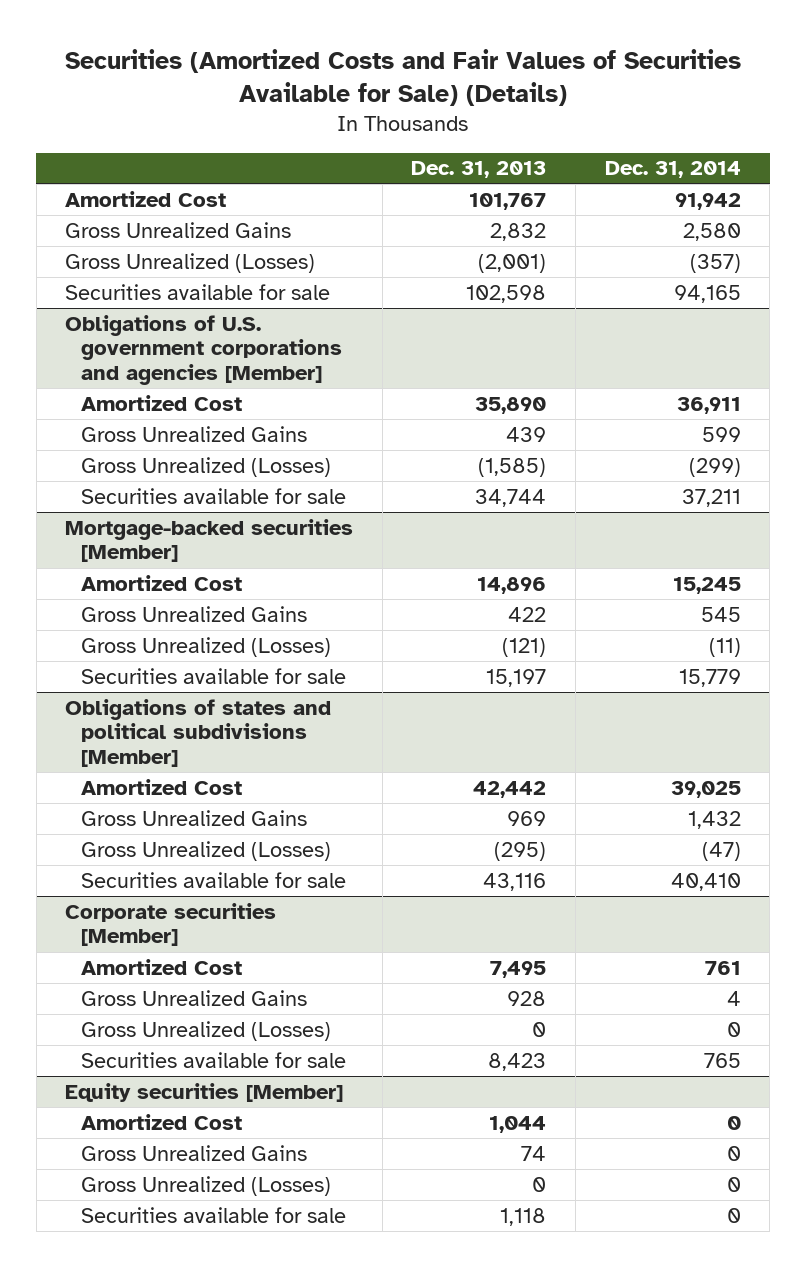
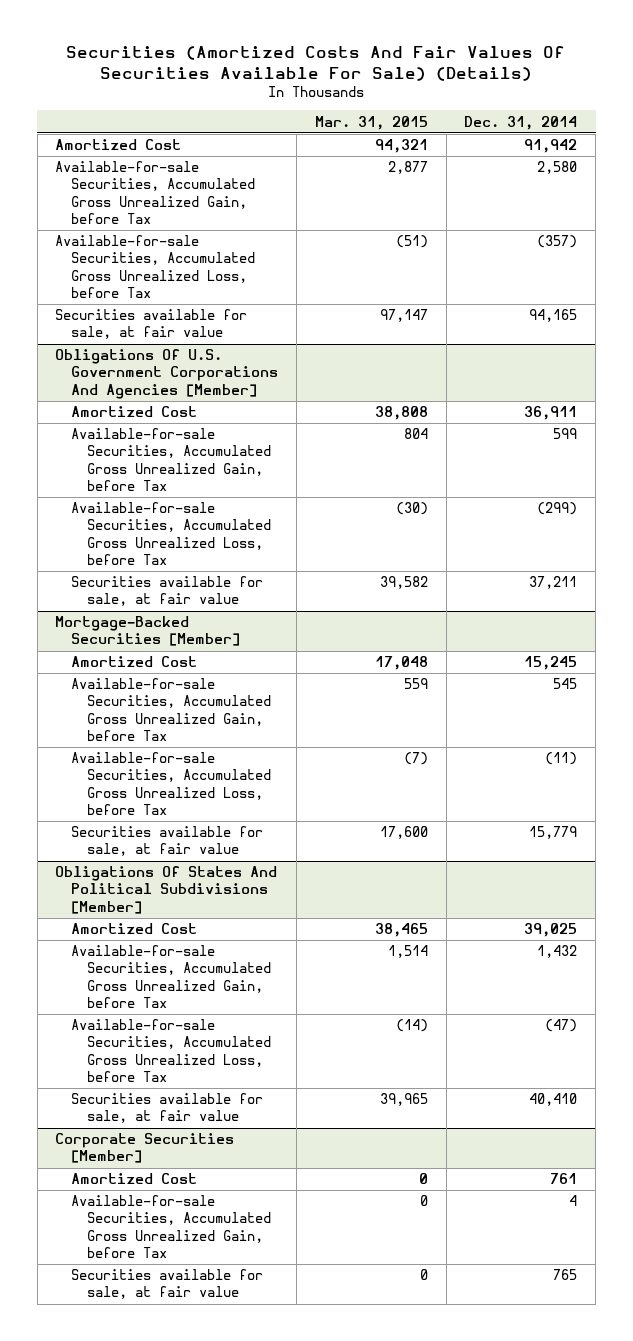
- Securities (Amortized Costs and Fair Values of Securities Available for Sale) (Details)
+ Securities (Amortized Costs And Fair Values Of Securities Available For Sale) (Details)
- | Dec. 31, 2013 | Dec. 31, 2014
+ | Mar. 31, 2015 | Dec. 31, 2014
- Gross Unrealized Gains | 2,832 | 2,580
- Gross Unrealized (Losses) | (2,001) | (357)
- Securities available for sale | 102,598 | 94,165
- Obligations of U.S. government corporations and agencies [Member]
+ Available-for-sale Securities, Accumulated Gross Unrealized Gain, before Tax | 2,877 | 2,580
+ Available-for-sale Securities, Accumulated Gross Unrealized Loss, before Tax | (51) | (357)
+ Securities available for sale, at fair value | 97,147 | 94,165
+ Obligations Of U.S. Government Corporations And Agencies [Member]
- Gross Unrealized Gains | 439 | 599
- Gross Unrealized (Losses) | (1,585) | (299)
- Securities available for sale | 34,744 | 37,211
- Mortgage-backed securities [Member]
+ Available-for-sale Securities, Accumulated Gross Unrealized Gain, before Tax | 804 | 599
+ Available-for-sale Securities, Accumulated Gross Unrealized Loss, before Tax | (30) | (299)
+ Securities available for sale, at fair value | 39,582 | 37,211
+ Mortgage-Backed Securities [Member]
- Gross Unrealized Gains | 422 | 545
- Gross Unrealized (Losses) | (121) | (11)
- Securities available for sale | 15,197 | 15,779
- Obligations of states and political subdivisions [Member]
+ Available-for-sale Securities, Accumulated Gross Unrealized Gain, before Tax | 559 | 545
+ Available-for-sale Securities, Accumulated Gross Unrealized Loss, before Tax | (7) | (11)
+ Securities available for sale, at fair value | 17,600 | 15,779
+ Obligations Of States And Political Subdivisions [Member]
- Gross Unrealized Gains | 969 | 1,432
- Gross Unrealized (Losses) | (295) | (47)
- Securities available for sale | 43,116 | 40,410
- Corporate securities [Member]
+ Available-for-sale Securities, Accumulated Gross Unrealized Gain, before Tax | 1,514 | 1,432
+ Available-for-sale Securities, Accumulated Gross Unrealized Loss, before Tax | (14) | (47)
+ Securities available for sale, at fair value | 39,965 | 40,410
+ Corporate Securities [Member]
- Gross Unrealized Gains | 928 | 4
- Gross Unrealized (Losses) | 0 | 0
- Securities available for sale | 8,423 | 765
- Equity securities [Member]
- Amortized Cost | 1,044 | 0
- Gross Unrealized Gains | 74 | 0
- Gross Unrealized (Losses) | 0 | 0
- Securities available for sale | 1,118 | 0
+ Available-for-sale Securities, Accumulated Gross Unrealized Gain, before Tax | 0 | 4
+ Securities available for sale, at fair value | 0 | 765

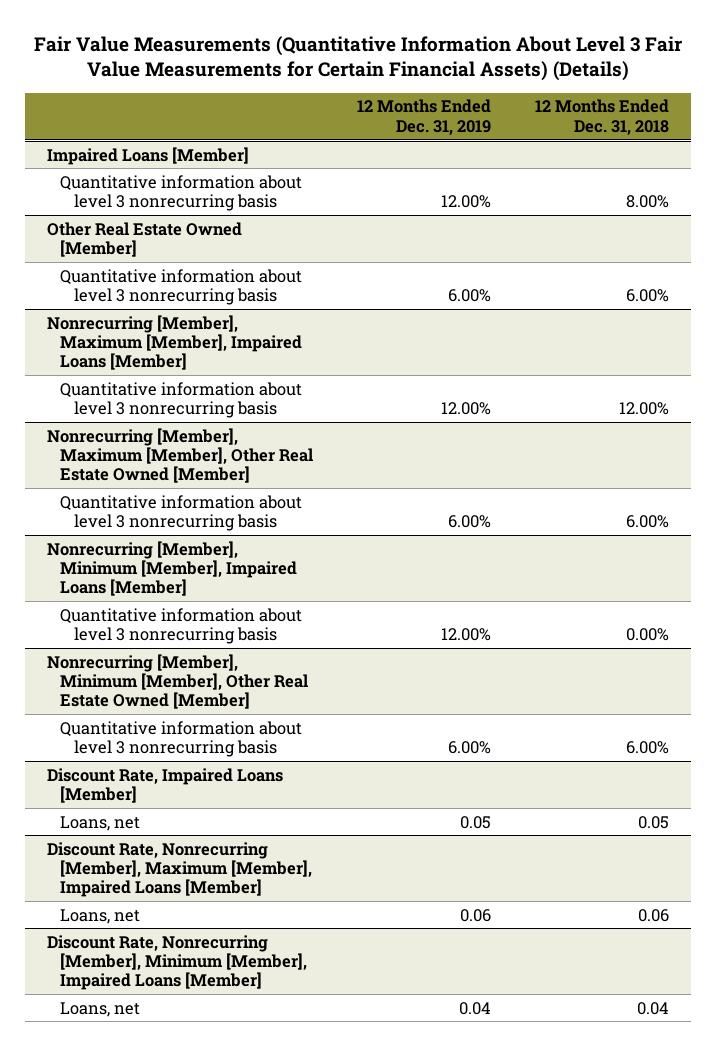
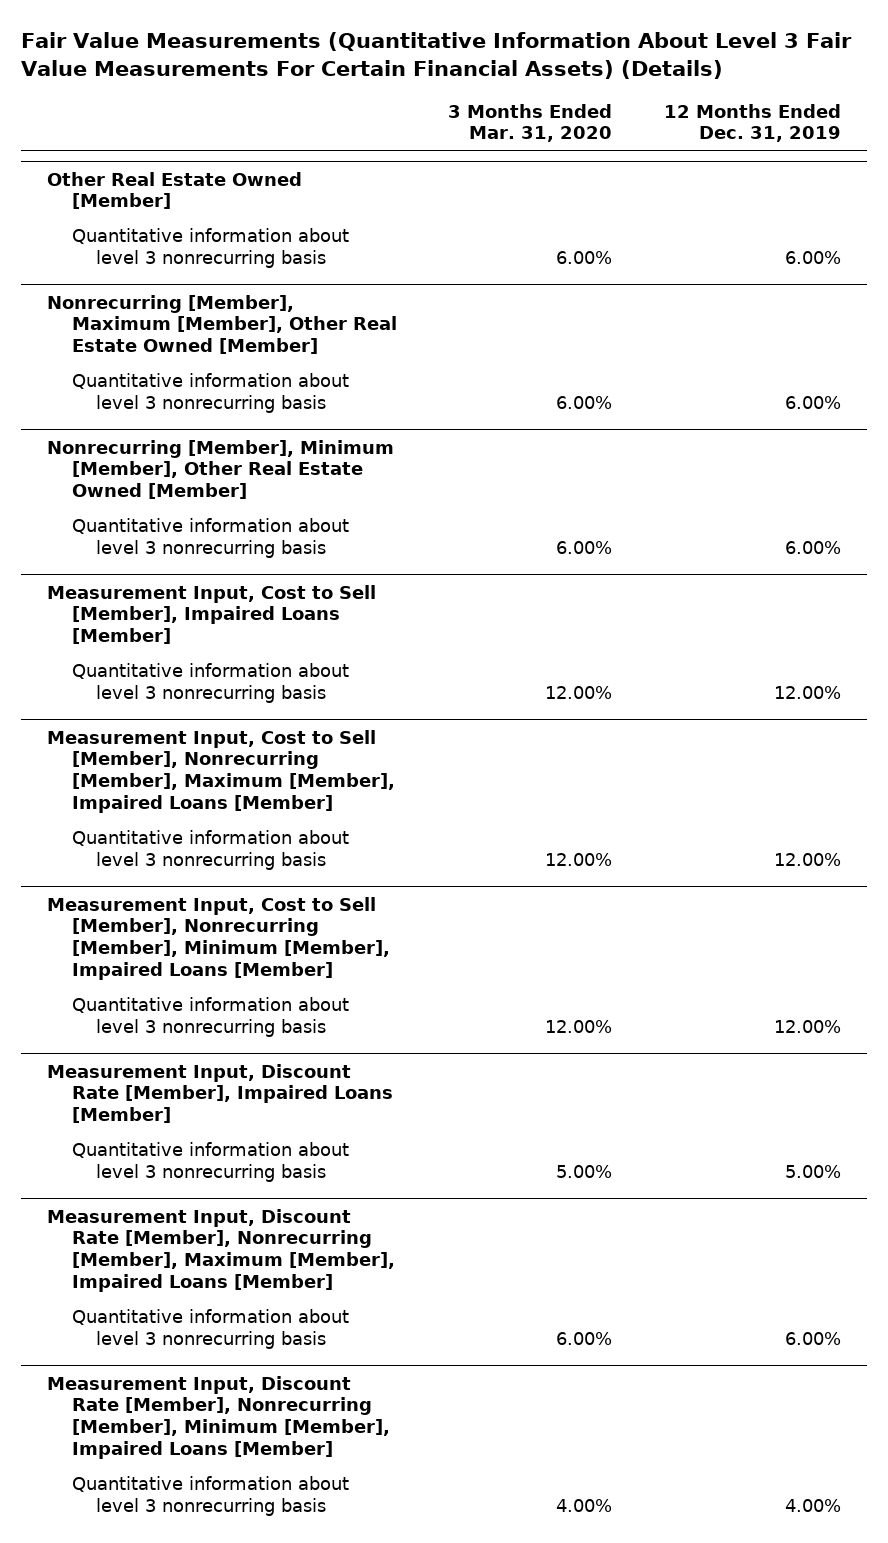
- Fair Value Measurements (Quantitative Information About Level 3 Fair Value Measurements for Certain Financial Assets) (Details)
+ Fair Value Measurements (Quantitative Information About Level 3 Fair Value Measurements For Certain Financial Assets) (Details)
- | 12 Months Ended Dec. 31, 2019 | 12 Months Ended Dec. 31, 2018
+ | 3 Months Ended Mar. 31, 2020 | 12 Months Ended Dec. 31, 2019
- Impaired Loans [Member]
- Quantitative information about level 3 nonrecurring basis | 12.00% | 8.00%
- Nonrecurring [Member], Maximum [Member], Impaired Loans [Member]
- Quantitative information about level 3 nonrecurring basis | 12.00% | 12.00%
- Nonrecurring [Member], Minimum [Member], Impaired Loans [Member]
- Quantitative information about level 3 nonrecurring basis | 12.00% | 0.00%
- Discount Rate, Impaired Loans [Member]
- Loans, net | 0.05 | 0.05
- Discount Rate, Nonrecurring [Member], Maximum [Member], Impaired Loans [Member]
- Loans, net | 0.06 | 0.06
- Discount Rate, Nonrecurring [Member], Minimum [Member], Impaired Loans [Member]
- Loans, net | 0.04 | 0.04
+ Measurement Input, Cost to Sell [Member], Impaired Loans [Member]
+ Quantitative information about level 3 nonrecurring basis | 12.00% | 12.00%
+ Measurement Input, Cost to Sell [Member], Nonrecurring [Member], Maximum [Member], Impaired Loans [Member]
+ Quantitative information about level 3 nonrecurring basis | 12.00% | 12.00%
+ Measurement Input, Cost to Sell [Member], Nonrecurring [Member], Minimum [Member], Impaired Loans [Member]
+ Quantitative information about level 3 nonrecurring basis | 12.00% | 12.00%
+ Measurement Input, Discount Rate [Member], Impaired Loans [Member]
+ Quantitative information about level 3 nonrecurring basis | 5.00% | 5.00%
+ Measurement Input, Discount Rate [Member], Nonrecurring [Member], Maximum [Member], Impaired Loans [Member]
+ Quantitative information about level 3 nonrecurring basis | 6.00% | 6.00%
+ Measurement Input, Discount Rate [Member], Nonrecurring [Member], Minimum [Member], Impaired Loans [Member]
+ Quantitative information about level 3 nonrecurring basis | 4.00% | 4.00%

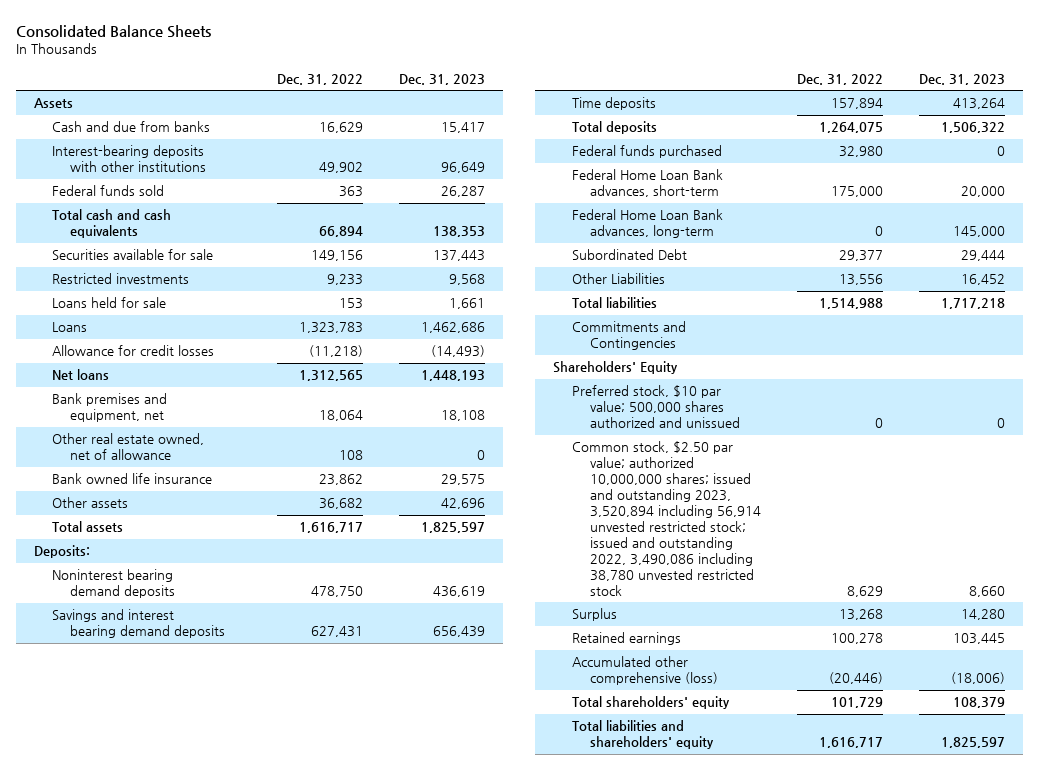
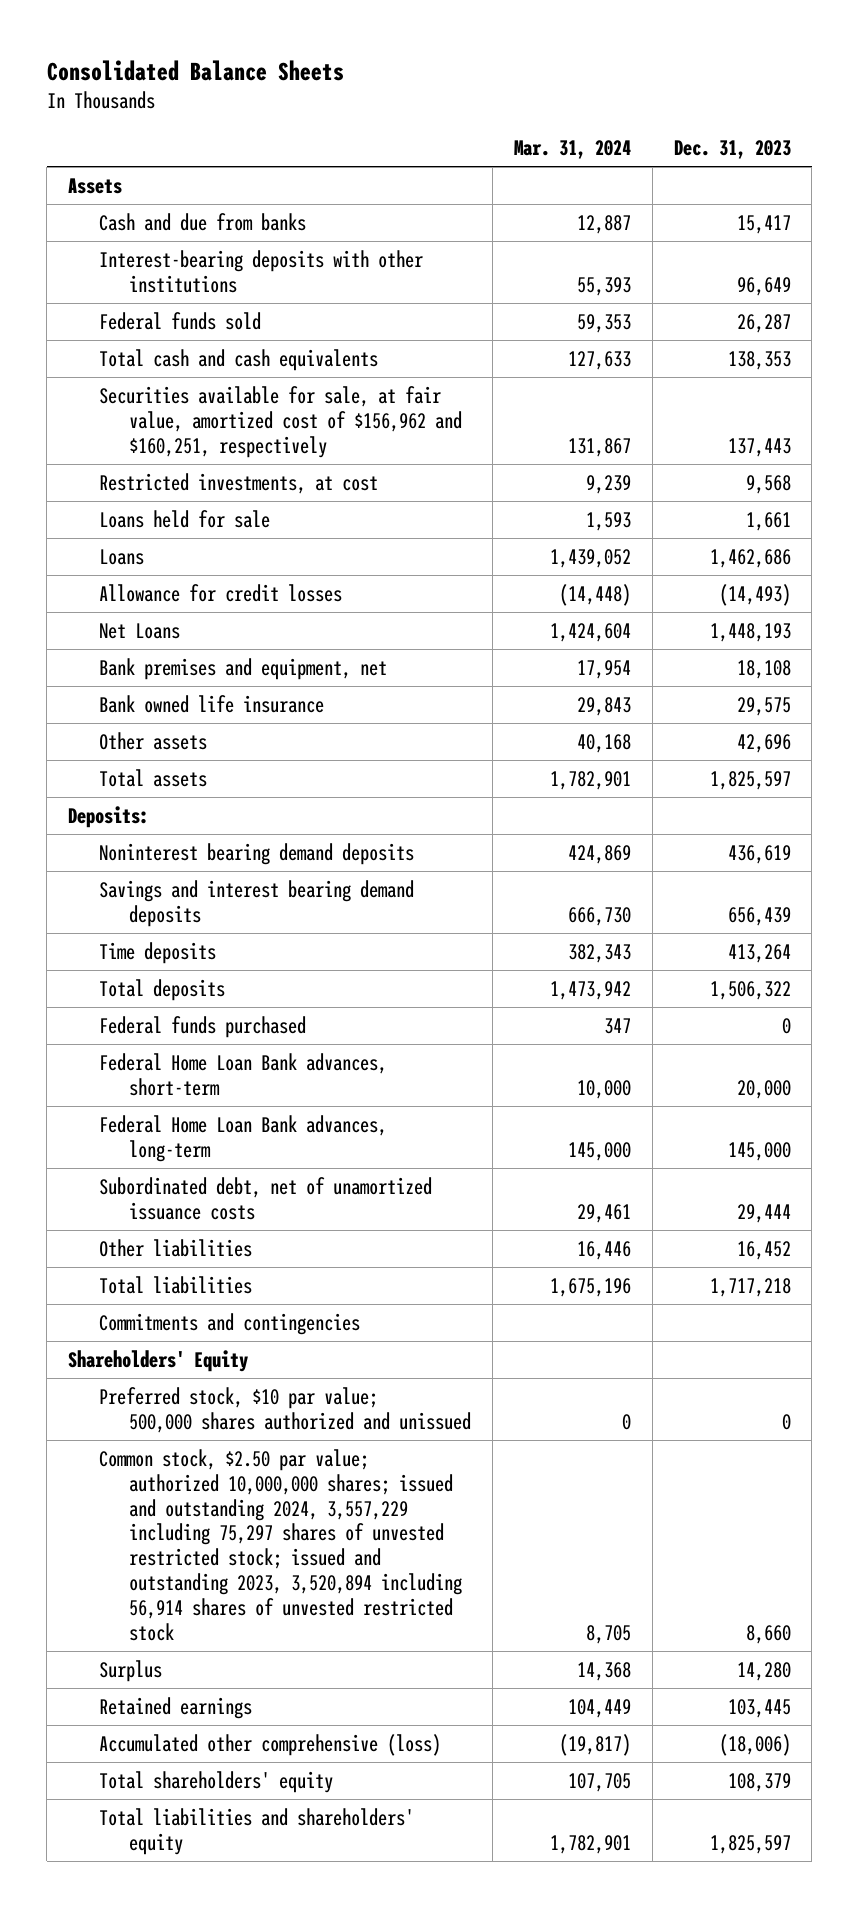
- | Dec. 31, 2022 | Dec. 31, 2023
+ | Mar. 31, 2024 | Dec. 31, 2023
- Securities available for sale | 149,156 | 137,443
- Restricted investments | 9,233 | 9,568
+ Securities available for sale, at fair value, amortized cost of $156,962 and $160,251, respectively | 131,867 | 137,443
+ Restricted investments, at cost | 9,239 | 9,568
- Net loans | 1,312,565 | 1,448,193
+ Net Loans | 1,424,604 | 1,448,193
- Other real estate owned, net of allowance | 108 | 0
- Subordinated Debt | 29,377 | 29,444
- Other Liabilities | 13,556 | 16,452
+ Subordinated debt, net of unamortized issuance costs | 29,461 | 29,444
+ Other liabilities | 16,446 | 16,452
- Commitments and Contingencies
+ Commitments and contingencies
- Common stock, $2.50 par value; authorized 10,000,000 shares; issued and outstanding 2023, 3,520,894 including 56,914 unvested restricted stock; issued and outstanding 2022, 3,490,086 including 38,780 unvested restricted stock | 8,629 | 8,660
+ Common stock, $2.50 par value; authorized 10,000,000 shares; issued and outstanding 2024, 3,557,229 including 75,297 shares of unvested restricted stock; issued and outstanding 2023, 3,520,894 including 56,914 shares of unvested restricted stock | 8,705 | 8,660

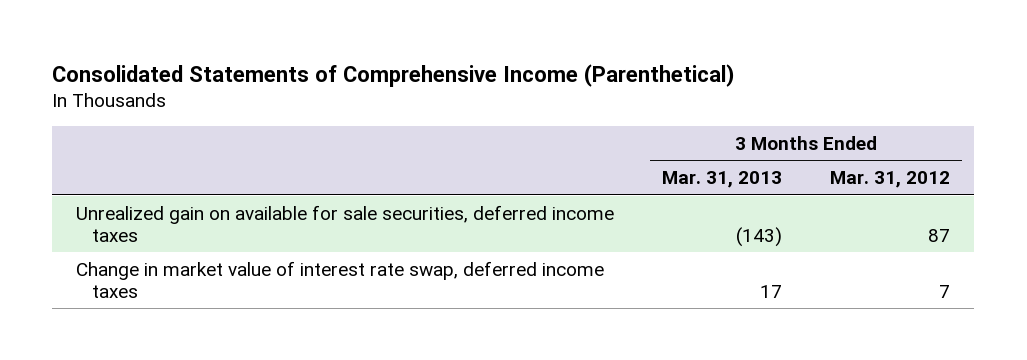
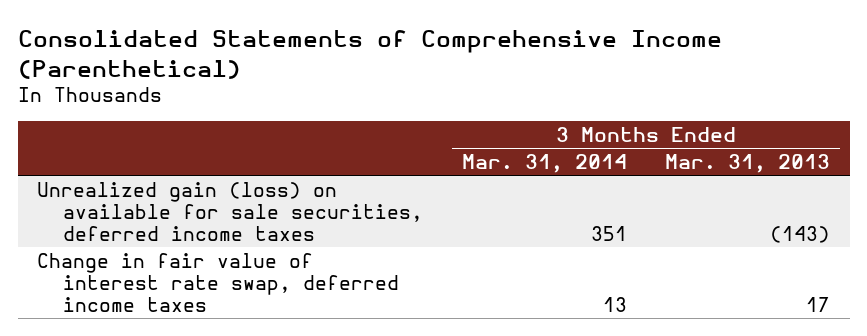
- | 3 Months Ended Mar. 31, 2013 | 3 Months Ended Mar. 31, 2012
+ | 3 Months Ended Mar. 31, 2014 | 3 Months Ended Mar. 31, 2013
- Unrealized gain on available for sale securities, deferred income taxes | (143) | 87
- Change in market value of interest rate swap, deferred income taxes | 17 | 7
+ Unrealized gain (loss) on available for sale securities, deferred income taxes | 351 | (143)
+ Change in fair value of interest rate swap, deferred income taxes | 13 | 17

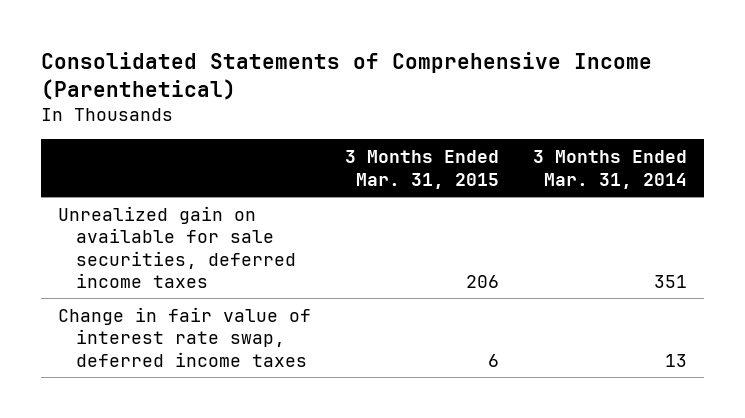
- | 3 Months Ended Mar. 31, 2014 | 3 Months Ended Mar. 31, 2013
+ | 3 Months Ended Mar. 31, 2015 | 3 Months Ended Mar. 31, 2014
- Unrealized gain (loss) on available for sale securities, deferred income taxes | 351 | (143)
+ Unrealized gain on available for sale securities, deferred income taxes | 206 | 351

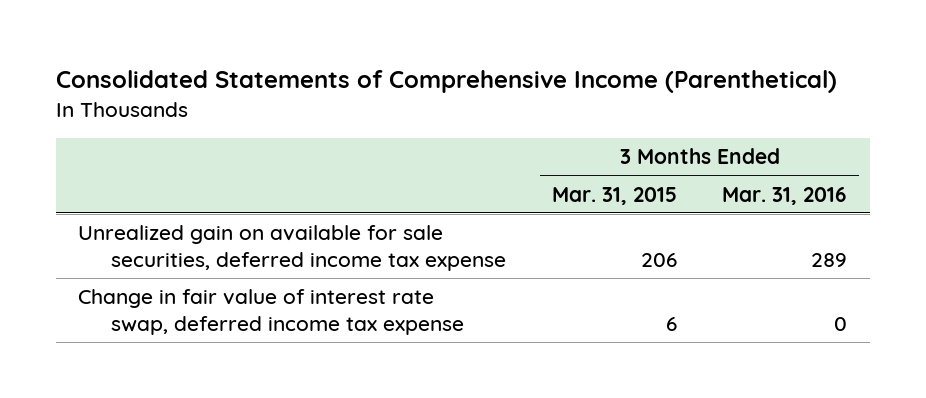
- | 3 Months Ended Mar. 31, 2015 | 3 Months Ended Mar. 31, 2014
+ | 3 Months Ended Mar. 31, 2015 | 3 Months Ended Mar. 31, 2016
- Unrealized gain on available for sale securities, deferred income taxes | 206 | 351
- Change in fair value of interest rate swap, deferred income taxes | 6 | 13
+ Unrealized gain on available for sale securities, deferred income tax expense | 206 | 289
+ Change in fair value of interest rate swap, deferred income tax expense | 6 | 0

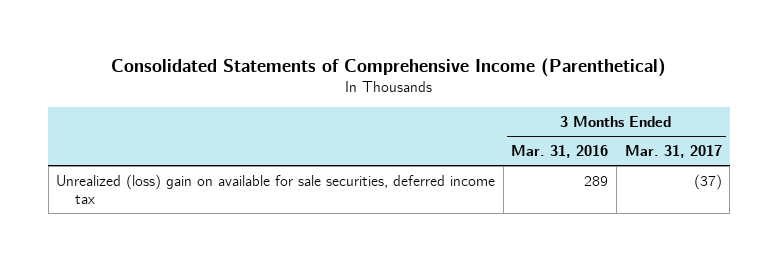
- | 3 Months Ended Mar. 31, 2015 | 3 Months Ended Mar. 31, 2016
+ | 3 Months Ended Mar. 31, 2016 | 3 Months Ended Mar. 31, 2017
- Unrealized gain on available for sale securities, deferred income tax expense | 206 | 289
- Change in fair value of interest rate swap, deferred income tax expense | 6 | 0
+ Unrealized (loss) gain on available for sale securities, deferred income tax | 289 | (37)

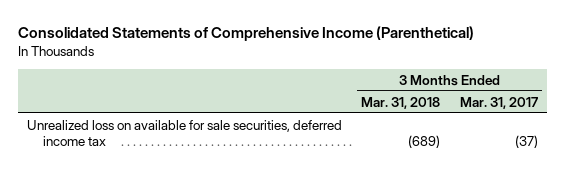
- | 3 Months Ended Mar. 31, 2016 | 3 Months Ended Mar. 31, 2017
+ | 3 Months Ended Mar. 31, 2018 | 3 Months Ended Mar. 31, 2017
- Unrealized (loss) gain on available for sale securities, deferred income tax | 289 | (37)
+ Unrealized loss on available for sale securities, deferred income tax | (689) | (37)

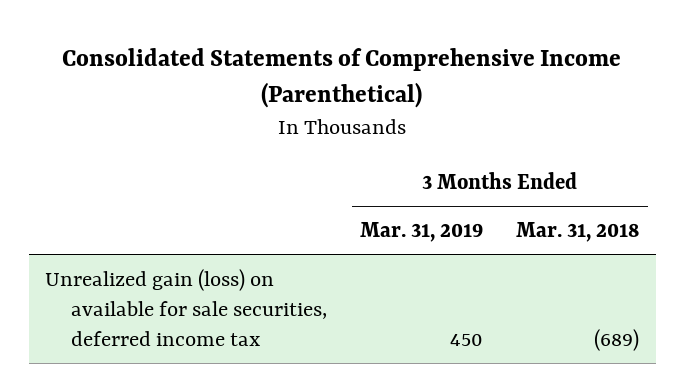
- | 3 Months Ended Mar. 31, 2018 | 3 Months Ended Mar. 31, 2017
+ | 3 Months Ended Mar. 31, 2019 | 3 Months Ended Mar. 31, 2018
- Unrealized loss on available for sale securities, deferred income tax | (689) | (37)
+ Unrealized gain (loss) on available for sale securities, deferred income tax | 450 | (689)

